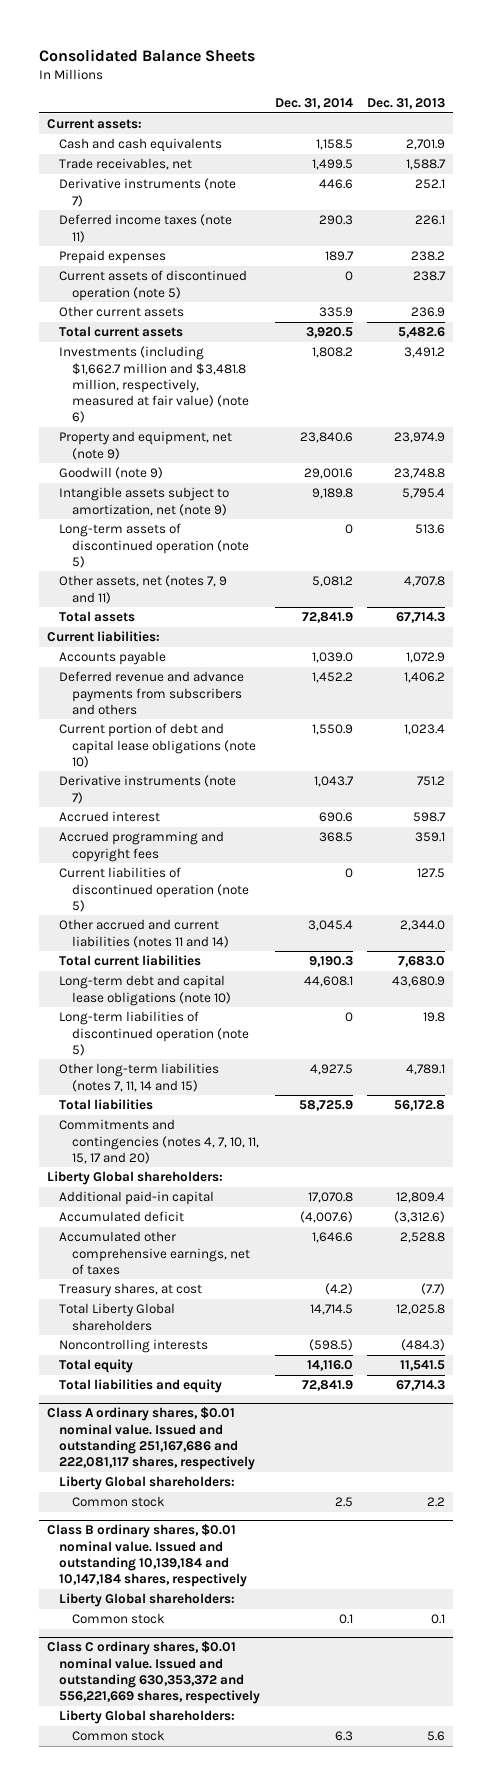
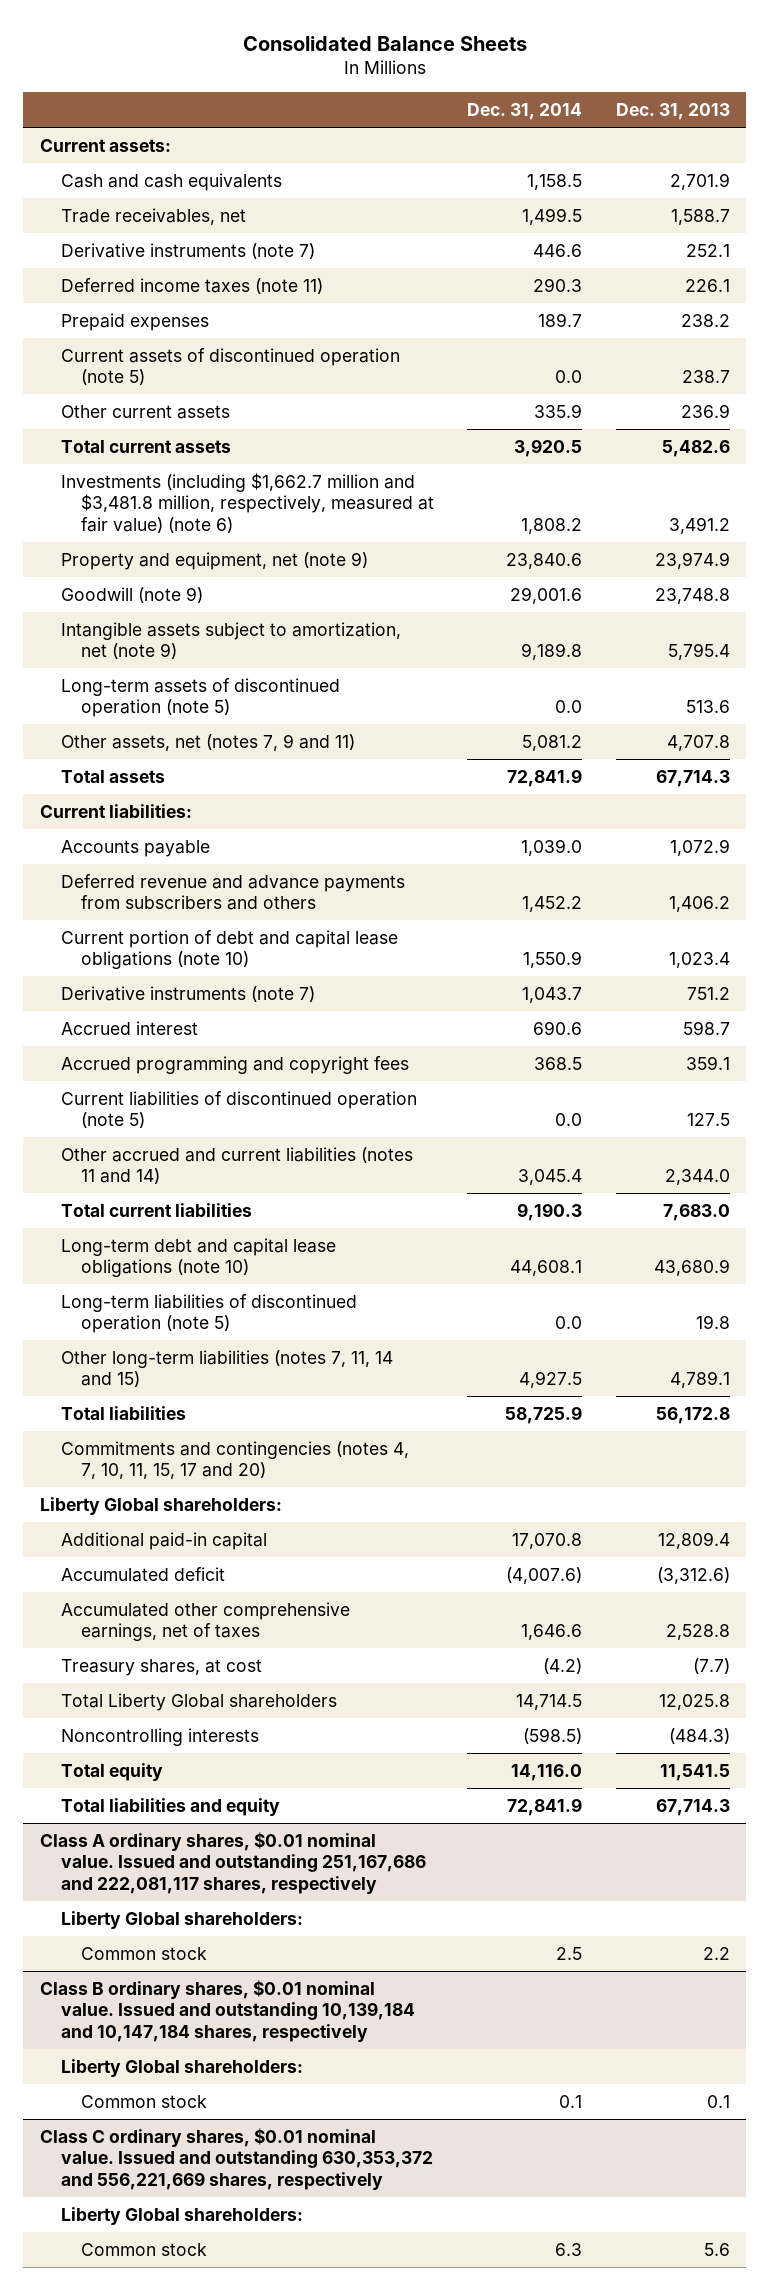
- Current assets of discontinued operation (note 5) | 0 | 238.7
+ Current assets of discontinued operation (note 5) | 0.0 | 238.7
- Long-term assets of discontinued operation (note 5) | 0 | 513.6
+ Long-term assets of discontinued operation (note 5) | 0.0 | 513.6
- Current liabilities of discontinued operation (note 5) | 0 | 127.5
+ Current liabilities of discontinued operation (note 5) | 0.0 | 127.5
- Long-term liabilities of discontinued operation (note 5) | 0 | 19.8
+ Long-term liabilities of discontinued operation (note 5) | 0.0 | 19.8

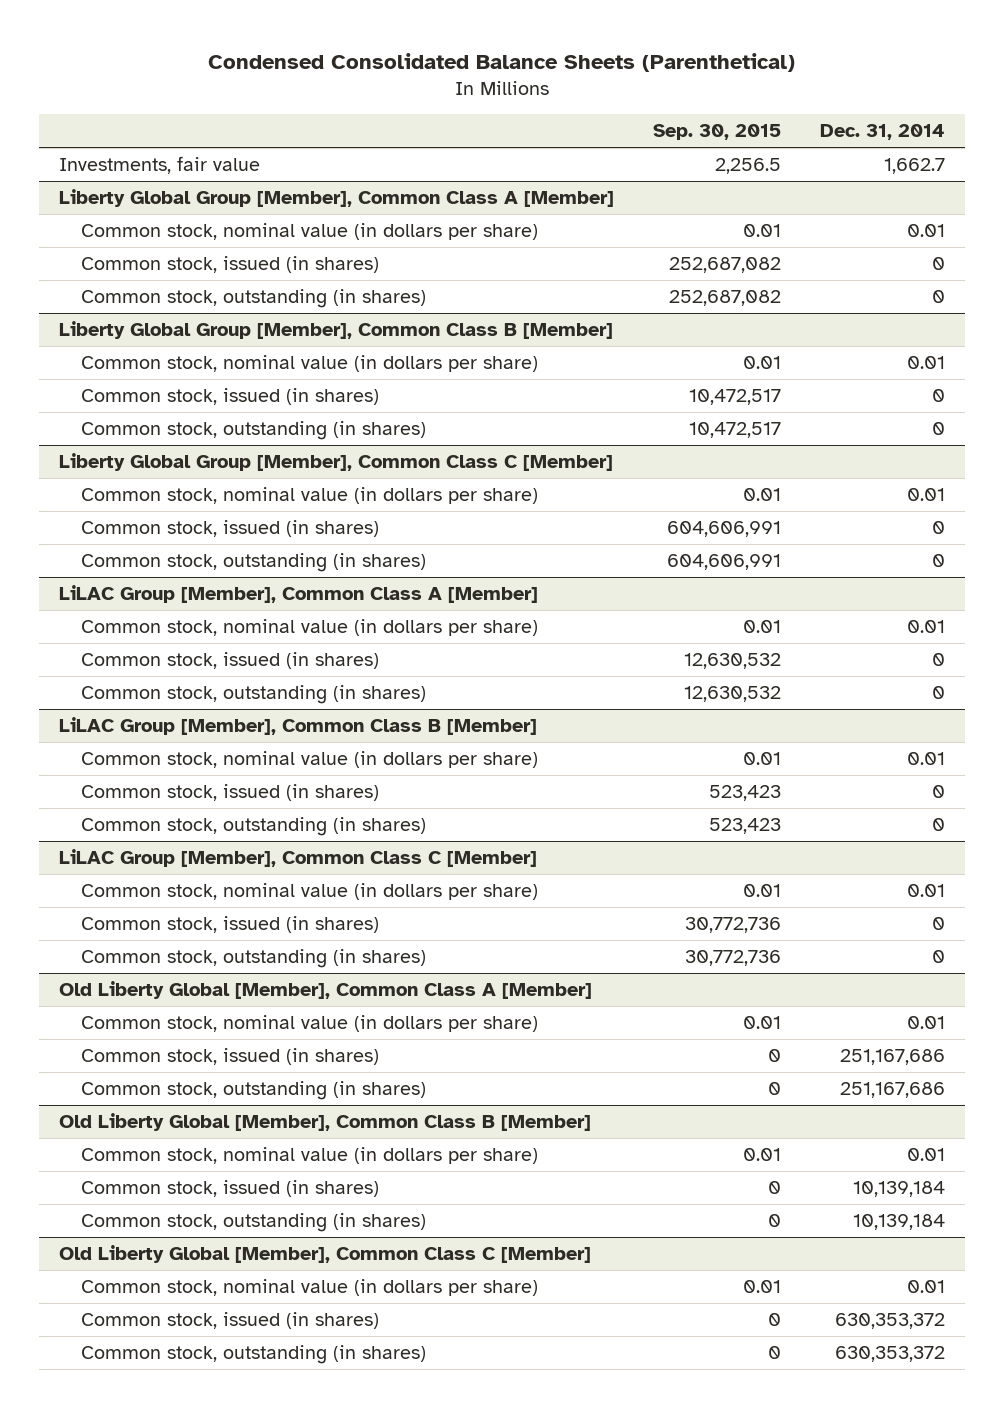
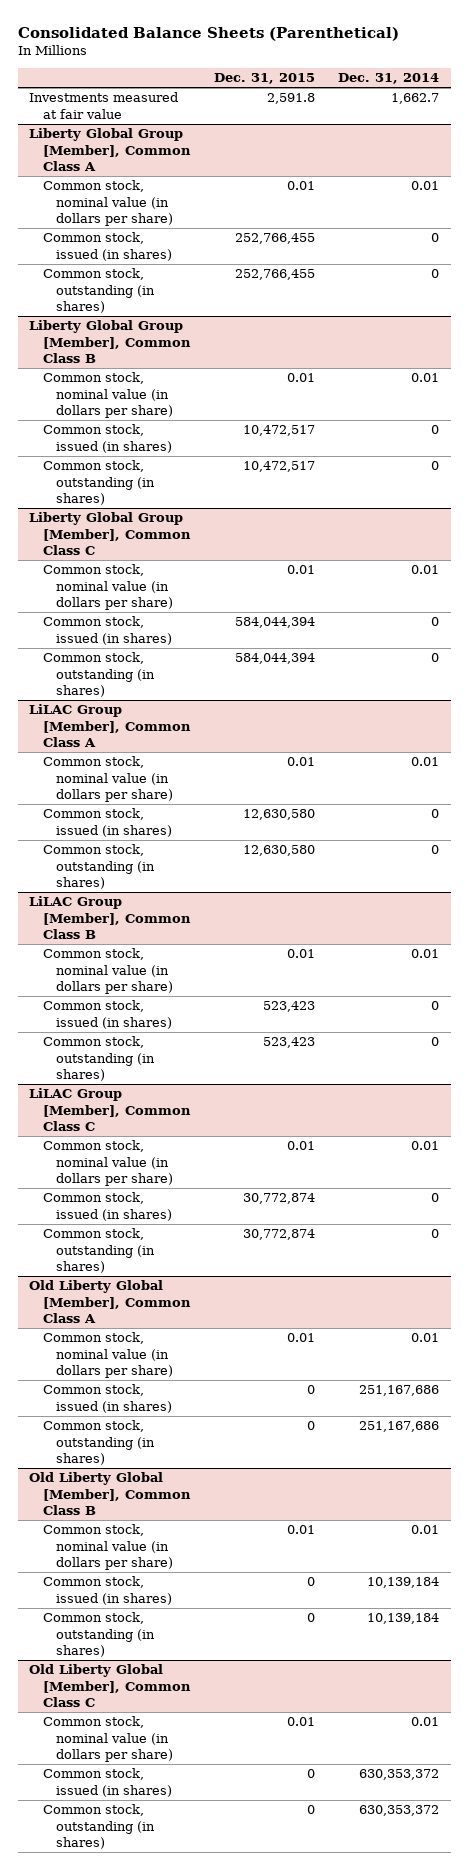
- Condensed Consolidated Balance Sheets (Parenthetical)
+ Consolidated Balance Sheets (Parenthetical)
- | Sep. 30, 2015 | Dec. 31, 2014
+ | Dec. 31, 2015 | Dec. 31, 2014
- Investments, fair value | 2,256.5 | 1,662.7
- Liberty Global Group [Member], Common Class A [Member]
+ Investments measured at fair value | 2,591.8 | 1,662.7
+ Liberty Global Group [Member], Common Class A
- Liberty Global Group [Member], Common Class B [Member]
+ Liberty Global Group [Member], Common Class B
- Liberty Global Group [Member], Common Class C [Member]
+ Liberty Global Group [Member], Common Class C
- LiLAC Group [Member], Common Class A [Member]
+ LiLAC Group [Member], Common Class A
- LiLAC Group [Member], Common Class B [Member]
+ LiLAC Group [Member], Common Class B
- LiLAC Group [Member], Common Class C [Member]
+ LiLAC Group [Member], Common Class C
- Old Liberty Global [Member], Common Class A [Member]
+ Old Liberty Global [Member], Common Class A
- Old Liberty Global [Member], Common Class B [Member]
+ Old Liberty Global [Member], Common Class B
- Old Liberty Global [Member], Common Class C [Member]
+ Old Liberty Global [Member], Common Class C

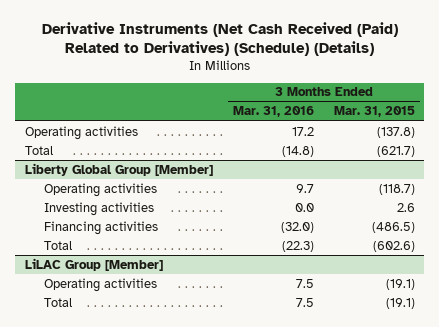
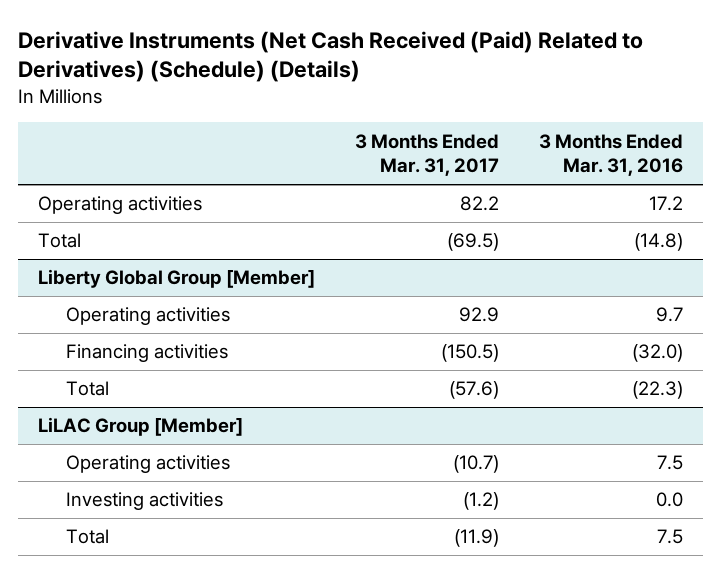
- | 3 Months Ended Mar. 31, 2016 | 3 Months Ended Mar. 31, 2015
+ | 3 Months Ended Mar. 31, 2017 | 3 Months Ended Mar. 31, 2016
@ Liberty Global Group [Member]
- Investing activities | 0.0 | 2.6
@ LiLAC Group [Member]
+ Investing activities | (1.2) | 0.0

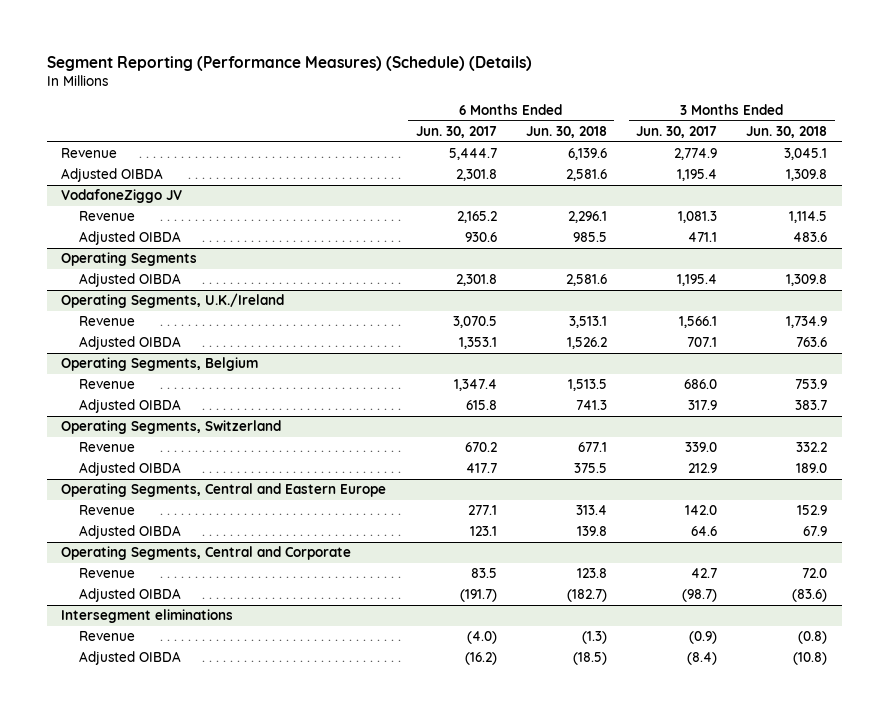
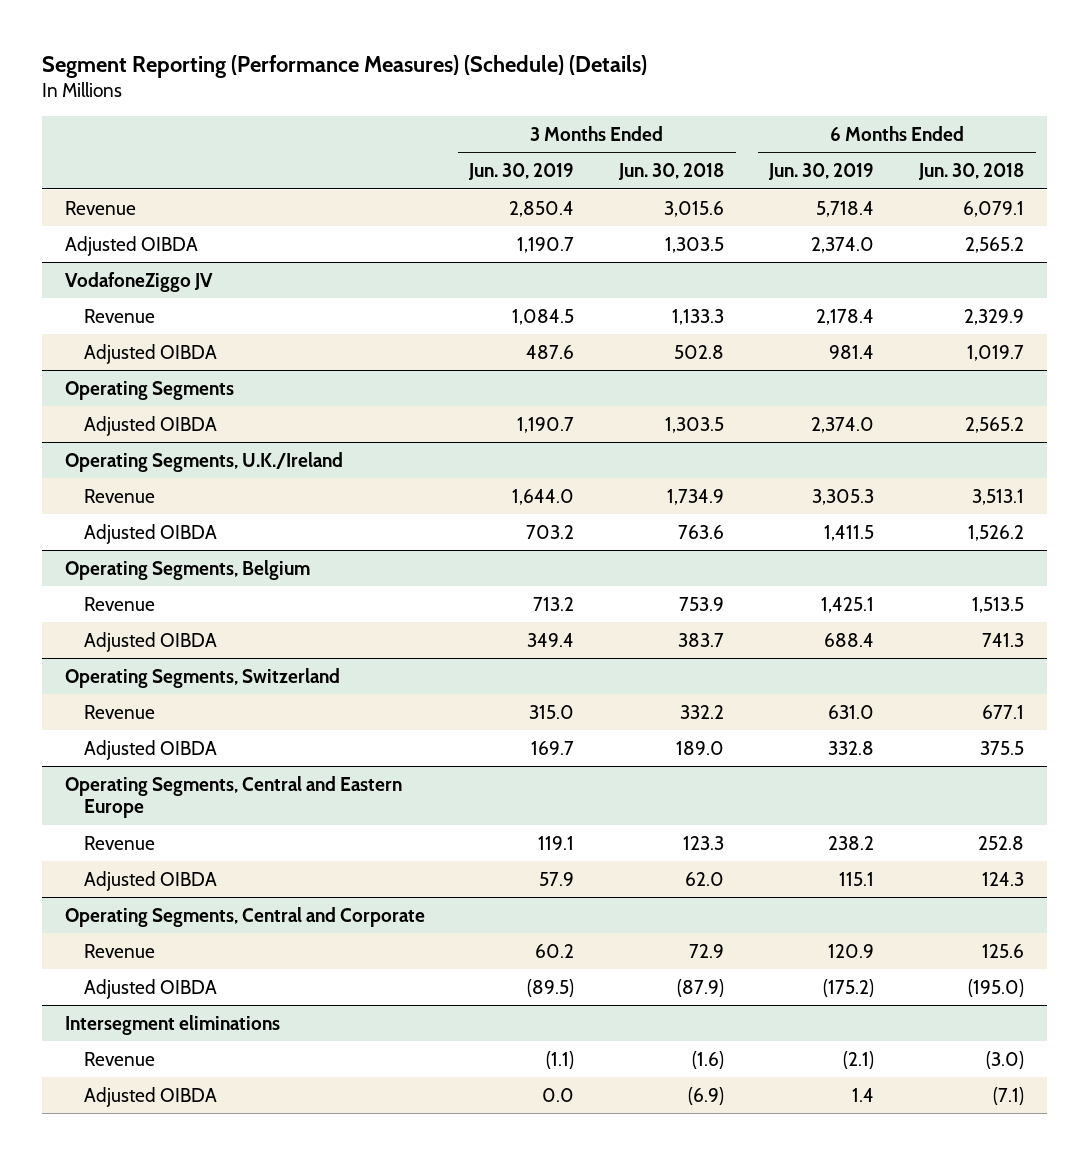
- | 6 Months Ended Jun. 30, 2017 | 6 Months Ended Jun. 30, 2018 | 3 Months Ended Jun. 30, 2017 | 3 Months Ended Jun. 30, 2018
+ | 3 Months Ended Jun. 30, 2019 | 3 Months Ended Jun. 30, 2018 | 6 Months Ended Jun. 30, 2019 | 6 Months Ended Jun. 30, 2018
- Revenue | 5,444.7 | 6,139.6 | 2,774.9 | 3,045.1
- Adjusted OIBDA | 2,301.8 | 2,581.6 | 1,195.4 | 1,309.8
+ Revenue | 2,850.4 | 3,015.6 | 5,718.4 | 6,079.1
+ Adjusted OIBDA | 1,190.7 | 1,303.5 | 2,374.0 | 2,565.2
@ VodafoneZiggo JV
- Revenue | 2,165.2 | 2,296.1 | 1,081.3 | 1,114.5
- Adjusted OIBDA | 930.6 | 985.5 | 471.1 | 483.6
+ Revenue | 1,084.5 | 1,133.3 | 2,178.4 | 2,329.9
+ Adjusted OIBDA | 487.6 | 502.8 | 981.4 | 1,019.7
@ Operating Segments
- Adjusted OIBDA | 2,301.8 | 2,581.6 | 1,195.4 | 1,309.8
+ Adjusted OIBDA | 1,190.7 | 1,303.5 | 2,374.0 | 2,565.2
@ Operating Segments, Central and Eastern Europe
- Revenue | 277.1 | 313.4 | 142.0 | 152.9
- Adjusted OIBDA | 123.1 | 139.8 | 64.6 | 67.9
+ Revenue | 119.1 | 123.3 | 238.2 | 252.8
+ Adjusted OIBDA | 57.9 | 62.0 | 115.1 | 124.3
@ Operating Segments, Central and Corporate
- Revenue | 83.5 | 123.8 | 42.7 | 72.0
- Adjusted OIBDA | (191.7) | (182.7) | (98.7) | (83.6)
+ Revenue | 60.2 | 72.9 | 120.9 | 125.6
+ Adjusted OIBDA | (89.5) | (87.9) | (175.2) | (195.0)
@ Intersegment eliminations
- Revenue | (4.0) | (1.3) | (0.9) | (0.8)
- Adjusted OIBDA | (16.2) | (18.5) | (8.4) | (10.8)
+ Revenue | (1.1) | (1.6) | (2.1) | (3.0)
+ Adjusted OIBDA | 0.0 | (6.9) | 1.4 | (7.1)

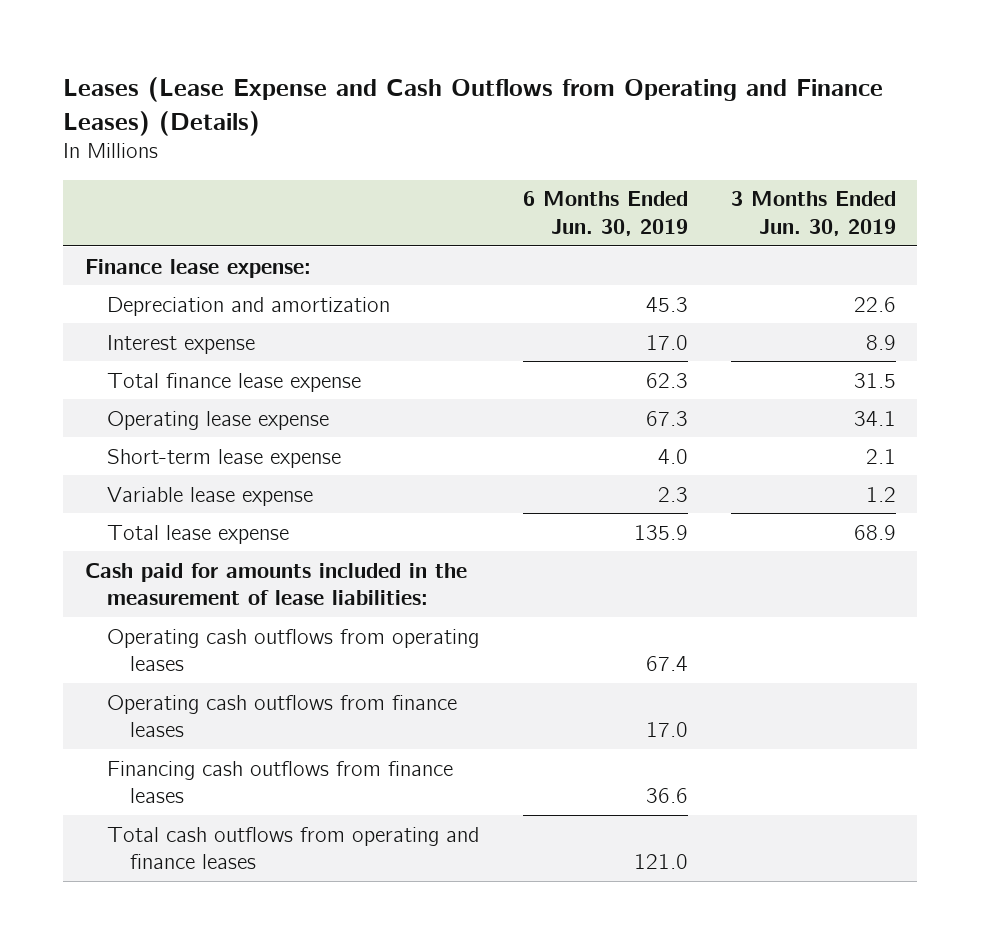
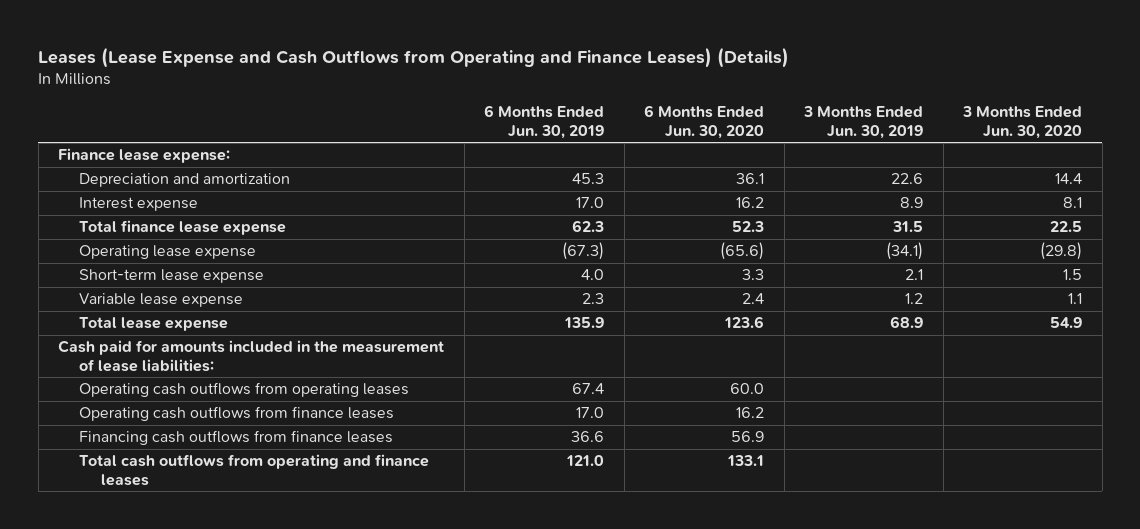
- | 6 Months Ended Jun. 30, 2019 | 3 Months Ended Jun. 30, 2019
+ | 6 Months Ended Jun. 30, 2019 | 6 Months Ended Jun. 30, 2020 | 3 Months Ended Jun. 30, 2019 | 3 Months Ended Jun. 30, 2020
- Operating lease expense | 67.3 | 34.1
+ Operating lease expense | (67.3) | (65.6) | (34.1) | (29.8)

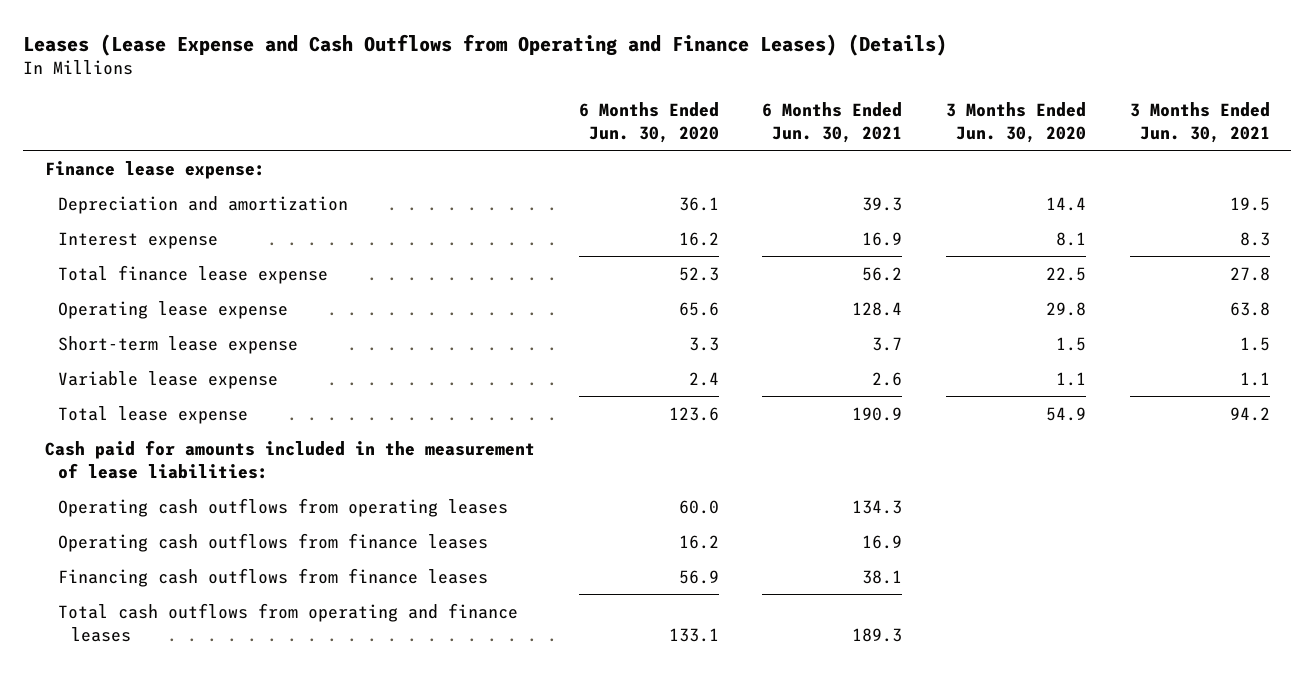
- | 6 Months Ended Jun. 30, 2019 | 6 Months Ended Jun. 30, 2020 | 3 Months Ended Jun. 30, 2019 | 3 Months Ended Jun. 30, 2020
+ | 6 Months Ended Jun. 30, 2020 | 6 Months Ended Jun. 30, 2021 | 3 Months Ended Jun. 30, 2020 | 3 Months Ended Jun. 30, 2021
- Operating lease expense | (67.3) | (65.6) | (34.1) | (29.8)
+ Operating lease expense | 65.6 | 128.4 | 29.8 | 63.8

